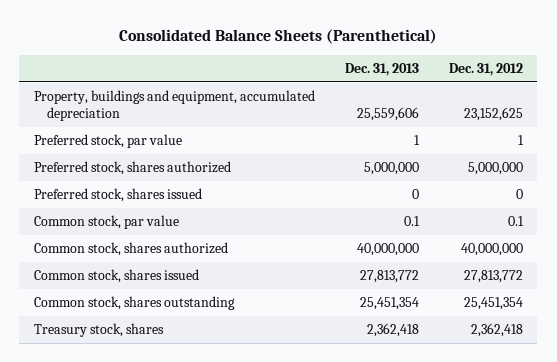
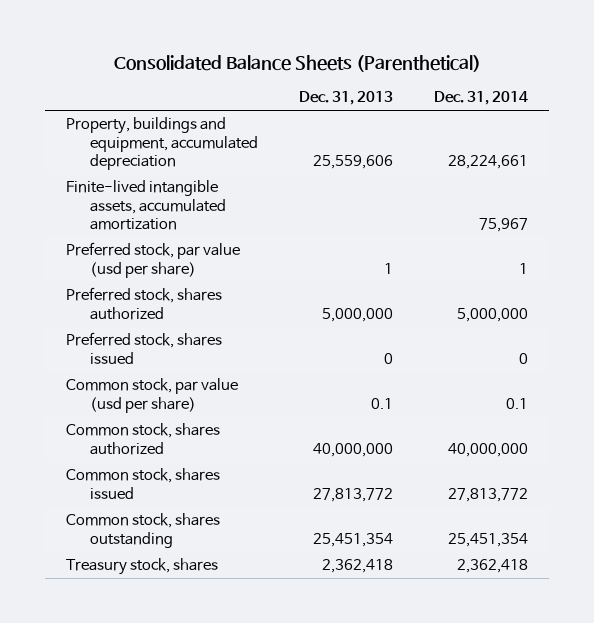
- | Dec. 31, 2013 | Dec. 31, 2012
+ | Dec. 31, 2013 | Dec. 31, 2014
- Preferred stock, par value | 1 | 1
+ Finite-lived intangible assets, accumulated amortization | | 75,967
+ Preferred stock, par value (usd per share) | 1 | 1
- Common stock, par value | 0.1 | 0.1
+ Common stock, par value (usd per share) | 0.1 | 0.1

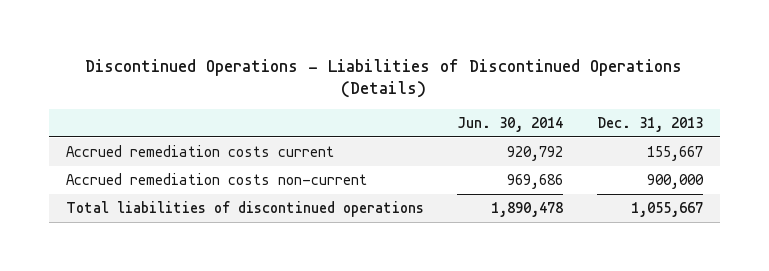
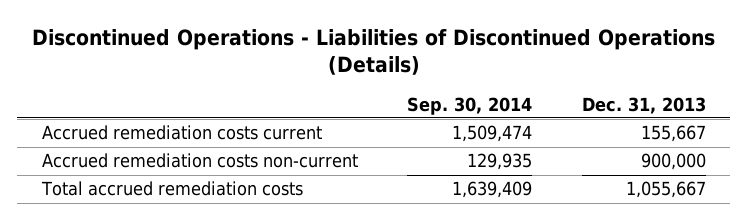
- | Jun. 30, 2014 | Dec. 31, 2013
+ | Sep. 30, 2014 | Dec. 31, 2013
- Total liabilities of discontinued operations | 1,890,478 | 1,055,667
+ Total accrued remediation costs | 1,639,409 | 1,055,667

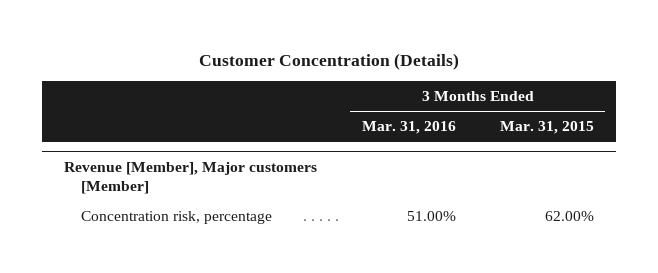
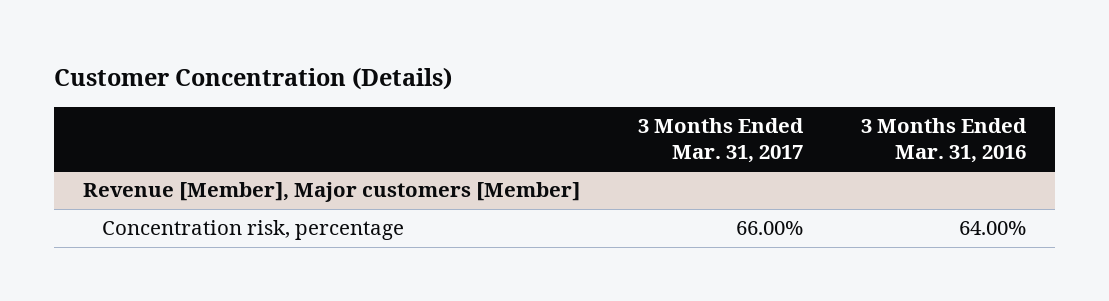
- | 3 Months Ended Mar. 31, 2016 | 3 Months Ended Mar. 31, 2015
+ | 3 Months Ended Mar. 31, 2017 | 3 Months Ended Mar. 31, 2016
@ Revenue [Member], Major customers [Member]
- Concentration risk, percentage | 51.00% | 62.00%
+ Concentration risk, percentage | 66.00% | 64.00%

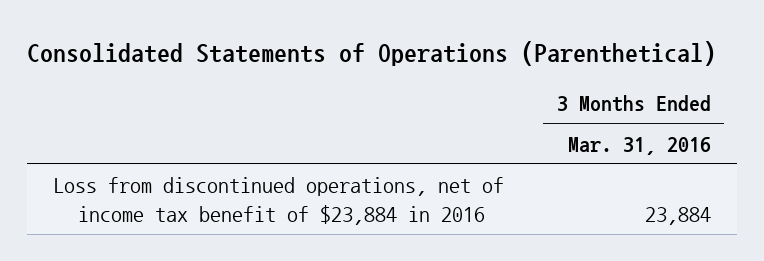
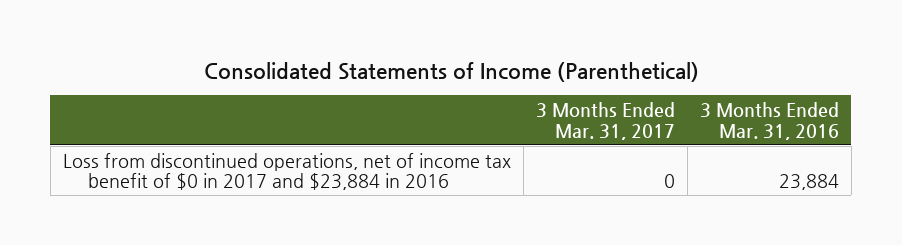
- Consolidated Statements of Operations (Parenthetical)
+ Consolidated Statements of Income (Parenthetical)
- | 3 Months Ended Mar. 31, 2016
+ | 3 Months Ended Mar. 31, 2017 | 3 Months Ended Mar. 31, 2016
- Loss from discontinued operations, net of income tax benefit of $23,884 in 2016 | 23,884
+ Loss from discontinued operations, net of income tax benefit of $0 in 2017 and $23,884 in 2016 | 0 | 23,884

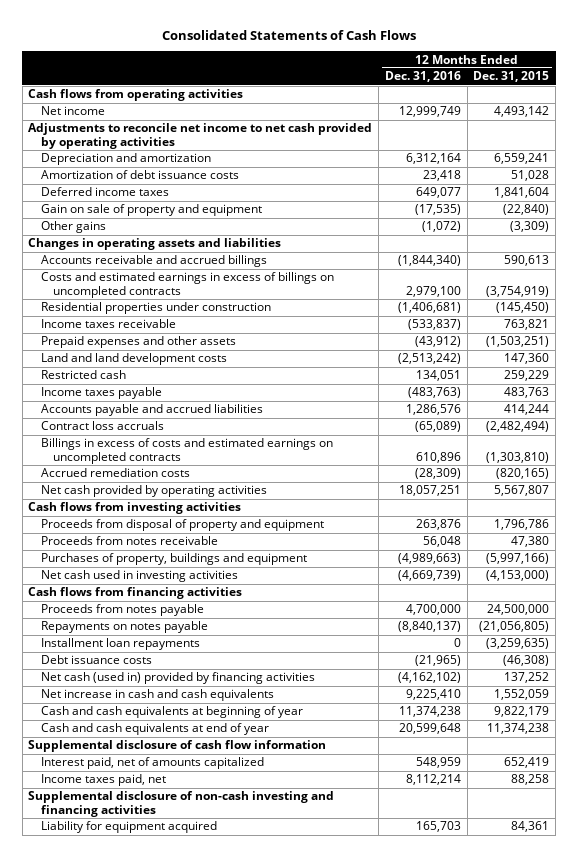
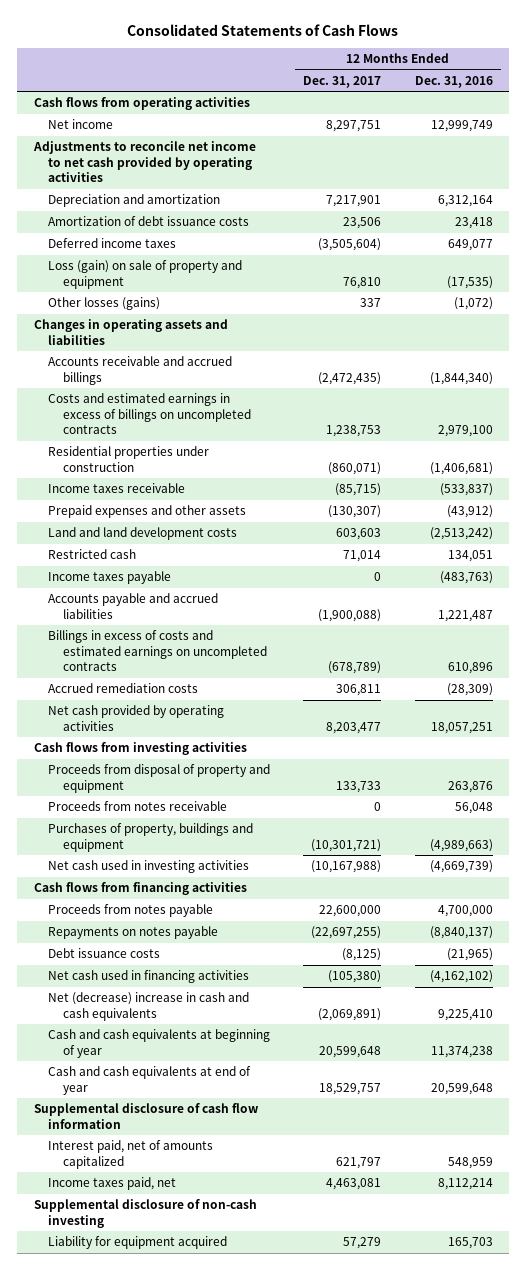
- | 12 Months Ended Dec. 31, 2016 | 12 Months Ended Dec. 31, 2015
+ | 12 Months Ended Dec. 31, 2017 | 12 Months Ended Dec. 31, 2016
- Gain on sale of property and equipment | (17,535) | (22,840)
- Other gains | (1,072) | (3,309)
+ Loss (gain) on sale of property and equipment | 76,810 | (17,535)
+ Other losses (gains) | 337 | (1,072)
- Accounts payable and accrued liabilities | 1,286,576 | 414,244
- Contract loss accruals | (65,089) | (2,482,494)
+ Accounts payable and accrued liabilities | (1,900,088) | 1,221,487
- Installment loan repayments | 0 | (3,259,635)
- Net cash (used in) provided by financing activities | (4,162,102) | 137,252
- Net increase in cash and cash equivalents | 9,225,410 | 1,552,059
+ Net cash used in financing activities | (105,380) | (4,162,102)
+ Net (decrease) increase in cash and cash equivalents | (2,069,891) | 9,225,410
- Supplemental disclosure of non-cash investing and financing activities
+ Supplemental disclosure of non-cash investing

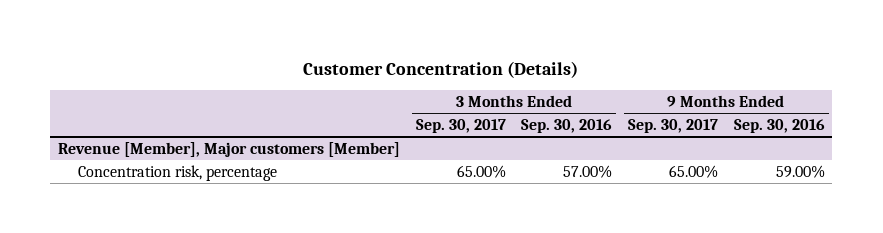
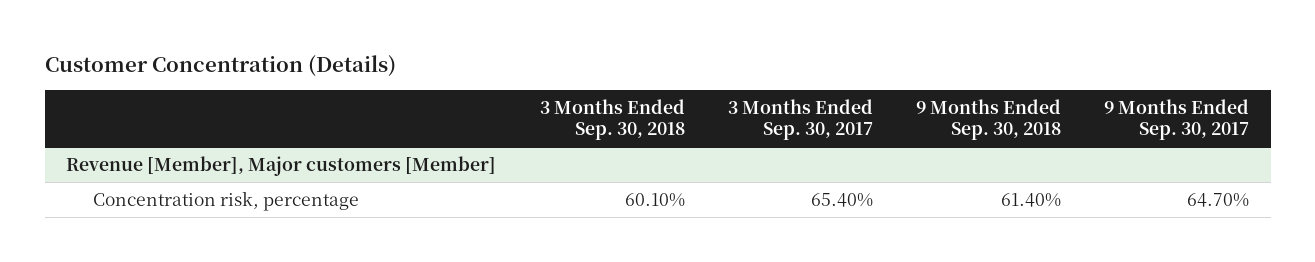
- | 3 Months Ended Sep. 30, 2017 | 3 Months Ended Sep. 30, 2016 | 9 Months Ended Sep. 30, 2017 | 9 Months Ended Sep. 30, 2016
+ | 3 Months Ended Sep. 30, 2018 | 3 Months Ended Sep. 30, 2017 | 9 Months Ended Sep. 30, 2018 | 9 Months Ended Sep. 30, 2017
@ Revenue [Member], Major customers [Member]
- Concentration risk, percentage | 65.00% | 57.00% | 65.00% | 59.00%
+ Concentration risk, percentage | 60.10% | 65.40% | 61.40% | 64.70%

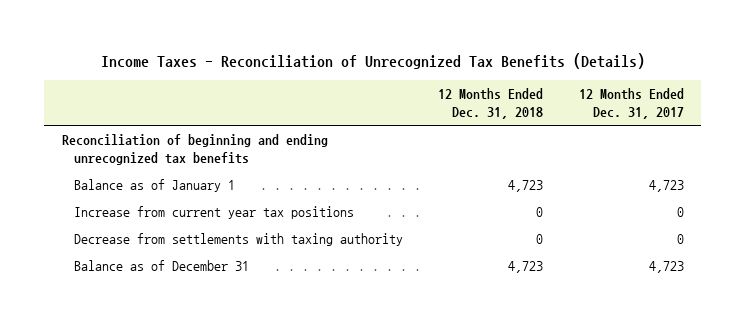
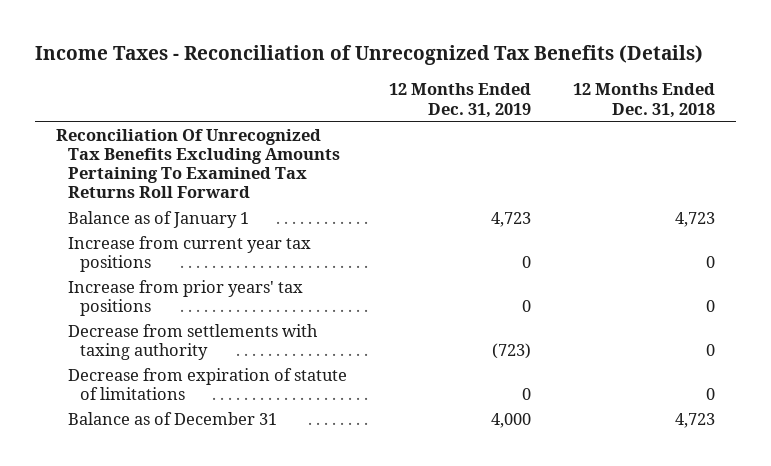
- | 12 Months Ended Dec. 31, 2018 | 12 Months Ended Dec. 31, 2017
+ | 12 Months Ended Dec. 31, 2019 | 12 Months Ended Dec. 31, 2018
- Reconciliation of beginning and ending unrecognized tax benefits
+ Reconciliation Of Unrecognized Tax Benefits Excluding Amounts Pertaining To Examined Tax Returns Roll Forward
+ Increase from prior years' tax positions | 0 | 0
+ Decrease from expiration of statute of limitations | 0 | 0

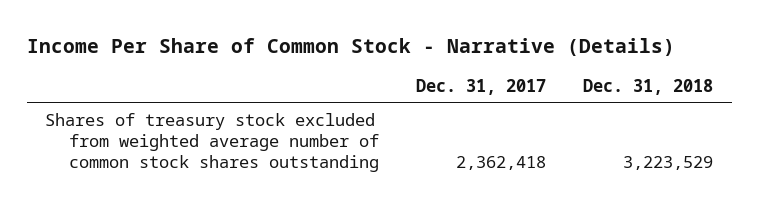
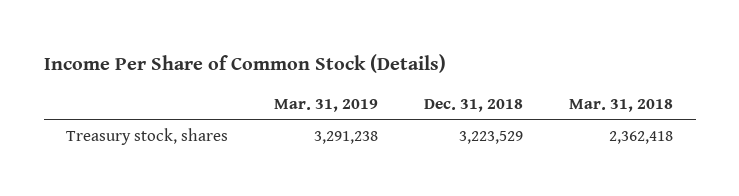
- Income Per Share of Common Stock - Narrative (Details)
+ Income Per Share of Common Stock (Details)
- | Dec. 31, 2017 | Dec. 31, 2018
+ | Mar. 31, 2019 | Dec. 31, 2018 | Mar. 31, 2018
- Shares of treasury stock excluded from weighted average number of common stock shares outstanding | 2,362,418 | 3,223,529
+ Treasury stock, shares | 3,291,238 | 3,223,529 | 2,362,418

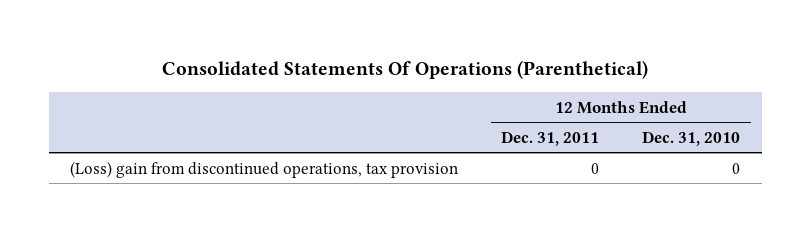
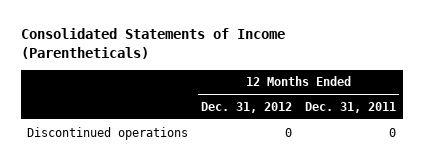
- Consolidated Statements Of Operations (Parenthetical)
+ Consolidated Statements of Income (Parentheticals)
- | 12 Months Ended Dec. 31, 2011 | 12 Months Ended Dec. 31, 2010
+ | 12 Months Ended Dec. 31, 2012 | 12 Months Ended Dec. 31, 2011
- (Loss) gain from discontinued operations, tax provision | 0 | 0
+ Discontinued operations | 0 | 0

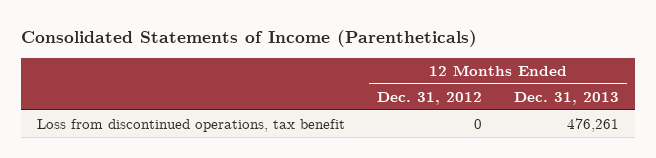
- | 12 Months Ended Dec. 31, 2012 | 12 Months Ended Dec. 31, 2011
+ | 12 Months Ended Dec. 31, 2012 | 12 Months Ended Dec. 31, 2013
- Discontinued operations | 0 | 0
+ Loss from discontinued operations, tax benefit | 0 | 476,261

